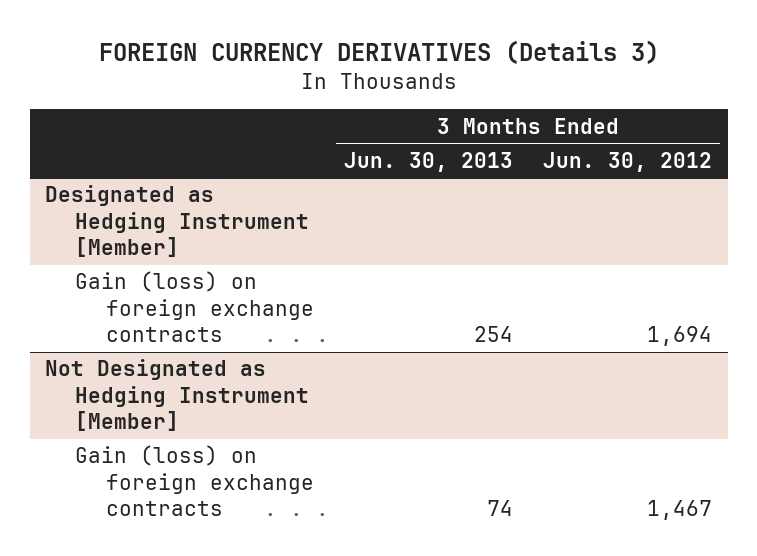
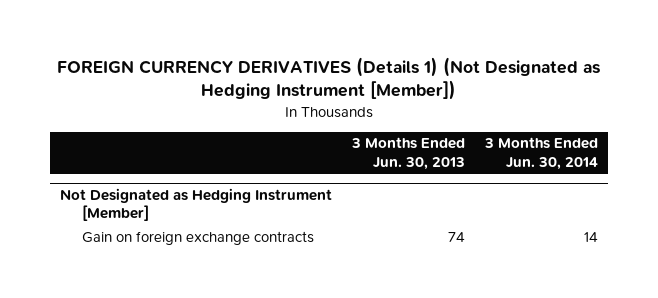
- FOREIGN CURRENCY DERIVATIVES (Details 3)
+ FOREIGN CURRENCY DERIVATIVES (Details 1) (Not Designated as Hedging Instrument [Member])
- | 3 Months Ended Jun. 30, 2013 | 3 Months Ended Jun. 30, 2012
+ | 3 Months Ended Jun. 30, 2013 | 3 Months Ended Jun. 30, 2014
- Designated as Hedging Instrument [Member]
- Gain (loss) on foreign exchange contracts | 254 | 1,694
@ Not Designated as Hedging Instrument [Member]
- Gain (loss) on foreign exchange contracts | 74 | 1,467
+ Gain on foreign exchange contracts | 74 | 14

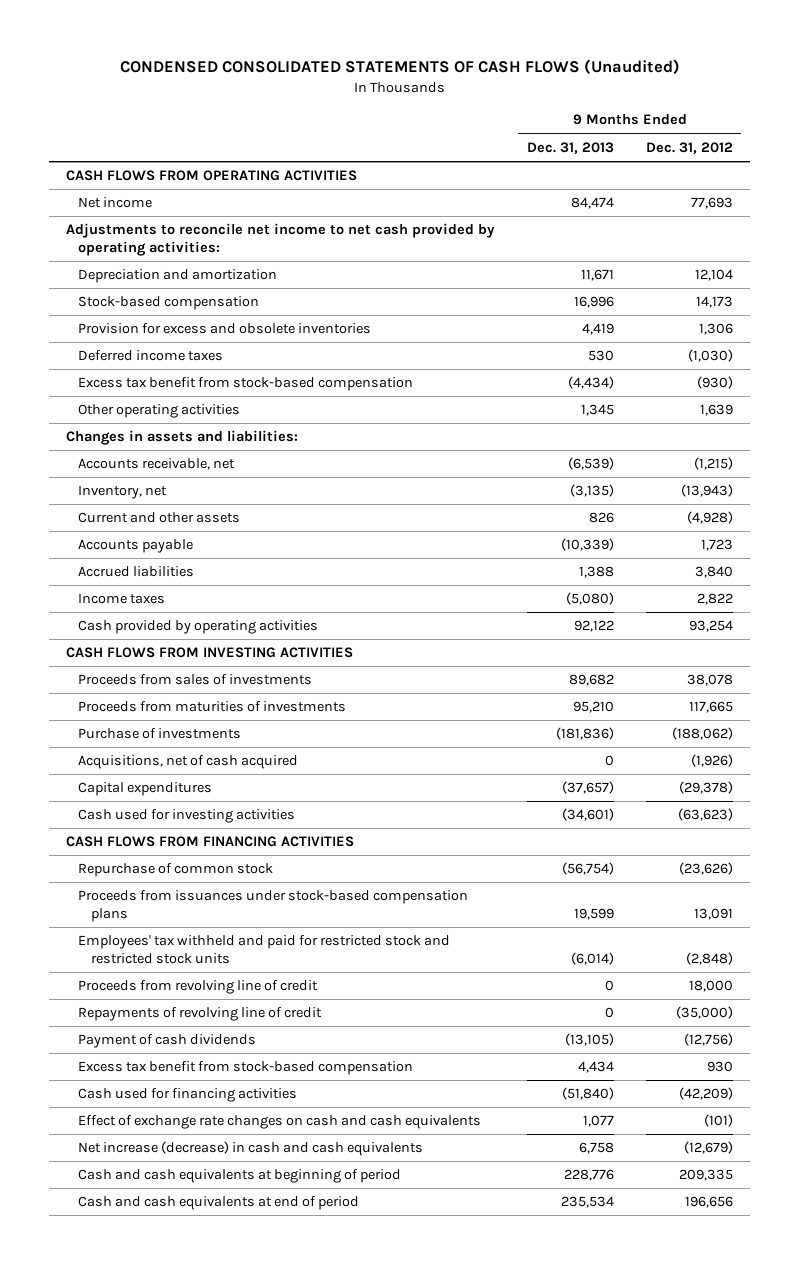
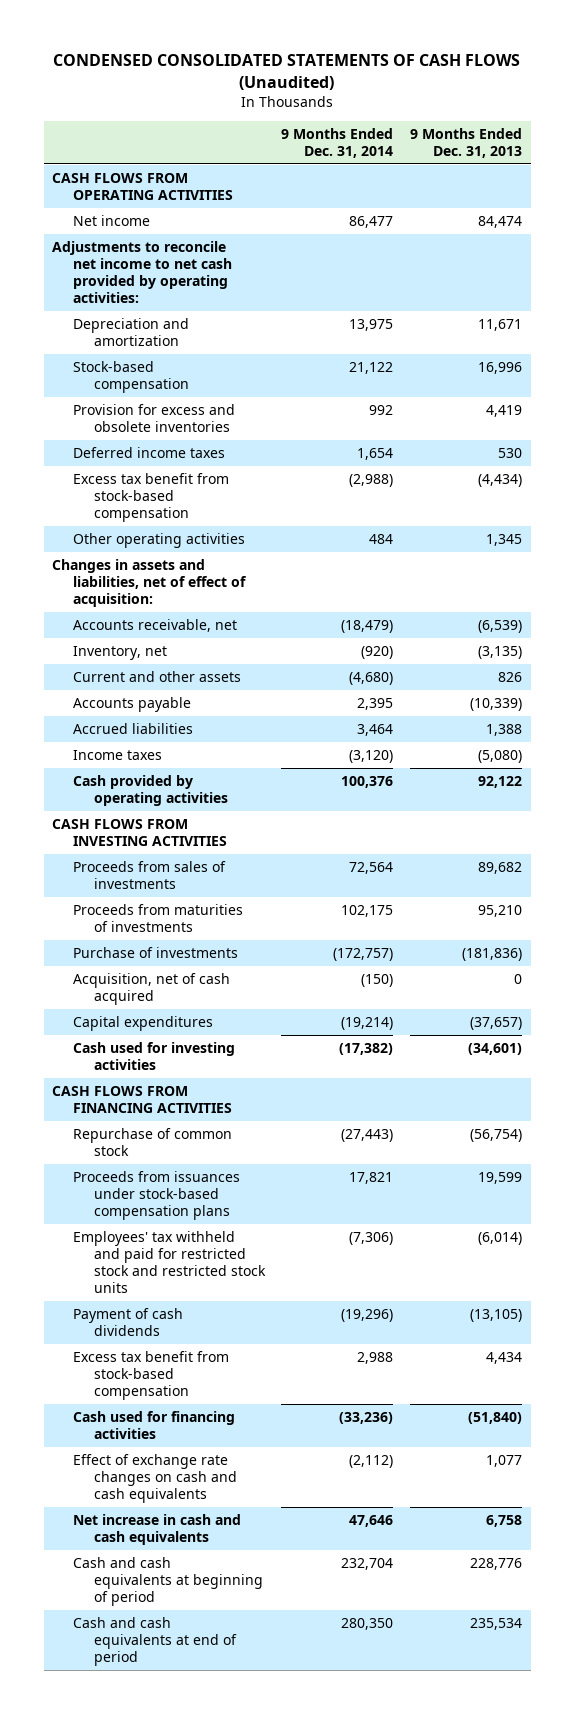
- | 9 Months Ended Dec. 31, 2013 | 9 Months Ended Dec. 31, 2012
+ | 9 Months Ended Dec. 31, 2014 | 9 Months Ended Dec. 31, 2013
- Changes in assets and liabilities:
+ Changes in assets and liabilities, net of effect of acquisition:
- Acquisitions, net of cash acquired | 0 | (1,926)
+ Acquisition, net of cash acquired | (150) | 0
- Proceeds from revolving line of credit | 0 | 18,000
- Repayments of revolving line of credit | 0 | (35,000)
- Net increase (decrease) in cash and cash equivalents | 6,758 | (12,679)
+ Net increase in cash and cash equivalents | 47,646 | 6,758

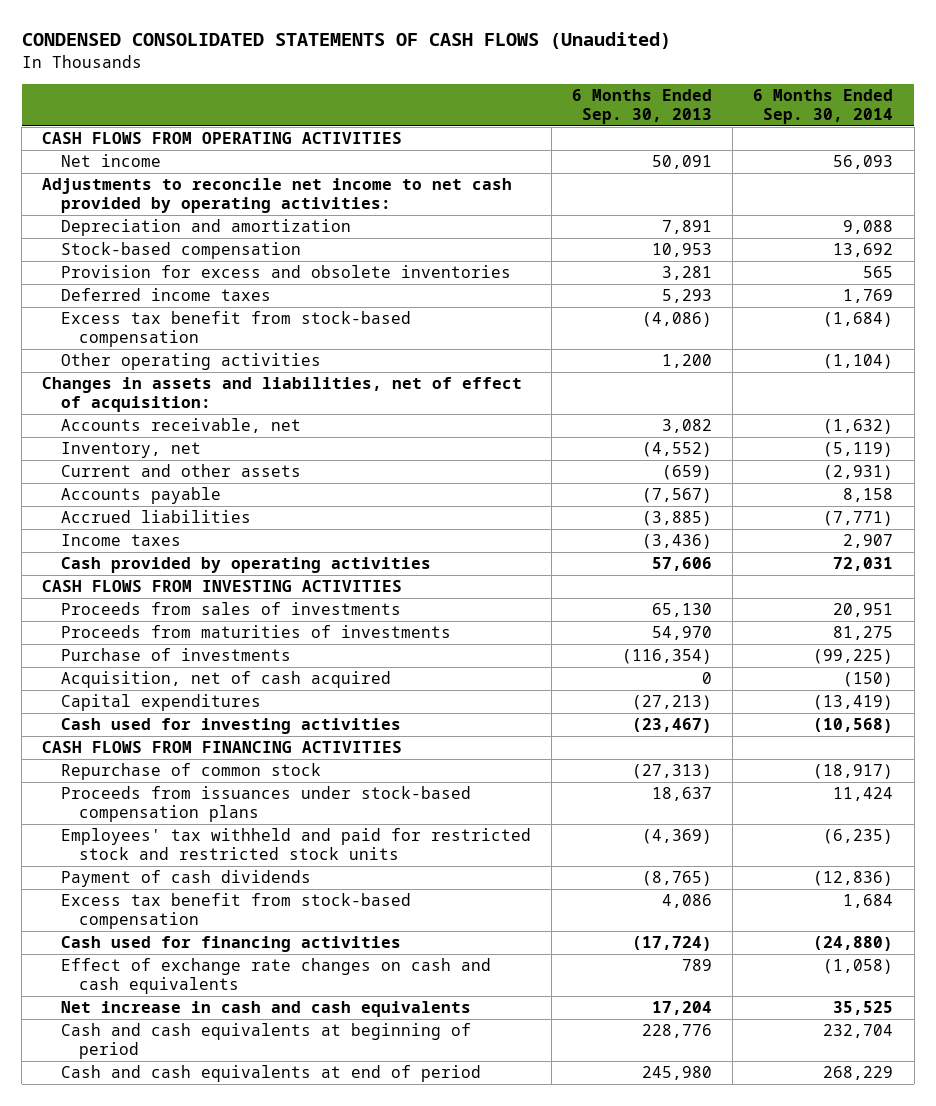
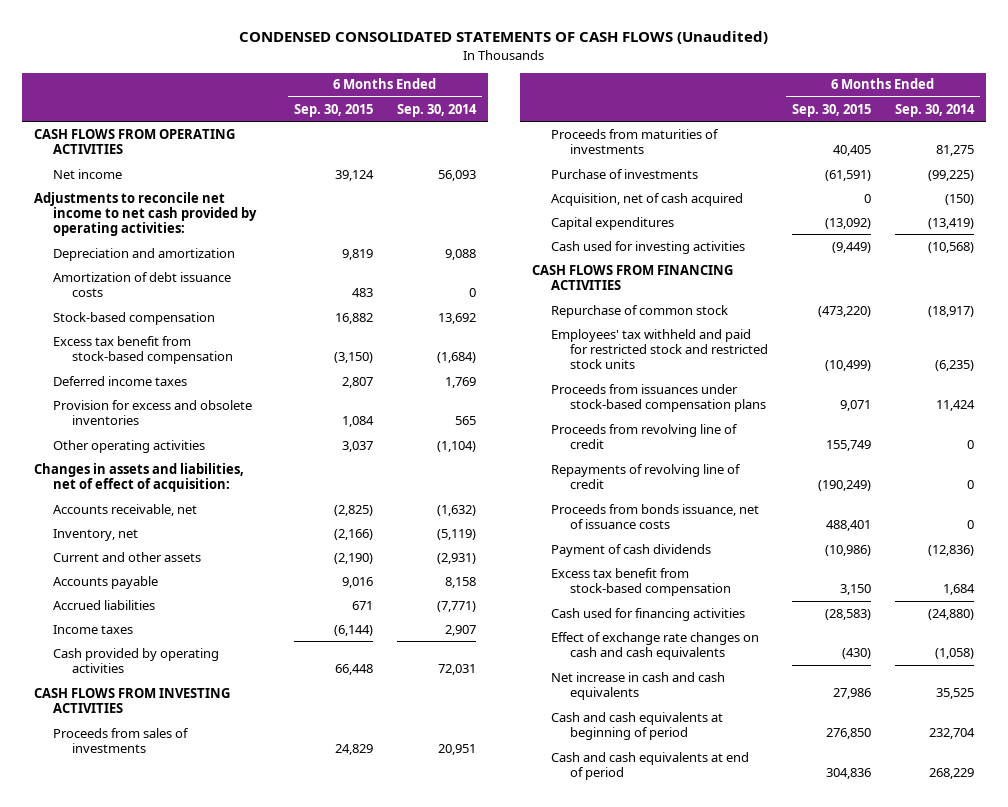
- | 6 Months Ended Sep. 30, 2013 | 6 Months Ended Sep. 30, 2014
+ | 6 Months Ended Sep. 30, 2015 | 6 Months Ended Sep. 30, 2014
+ Amortization of debt issuance costs | 483 | 0
moved down: Deferred income taxes | 2,807 | 1,769
moved down: Provision for excess and obsolete inventories | 1,084 | 565
moved down: Proceeds from issuances under stock-based compensation plans | 9,071 | 11,424
+ Proceeds from revolving line of credit | 155,749 | 0
+ Repayments of revolving line of credit | (190,249) | 0
+ Proceeds from bonds issuance, net of issuance costs | 488,401 | 0

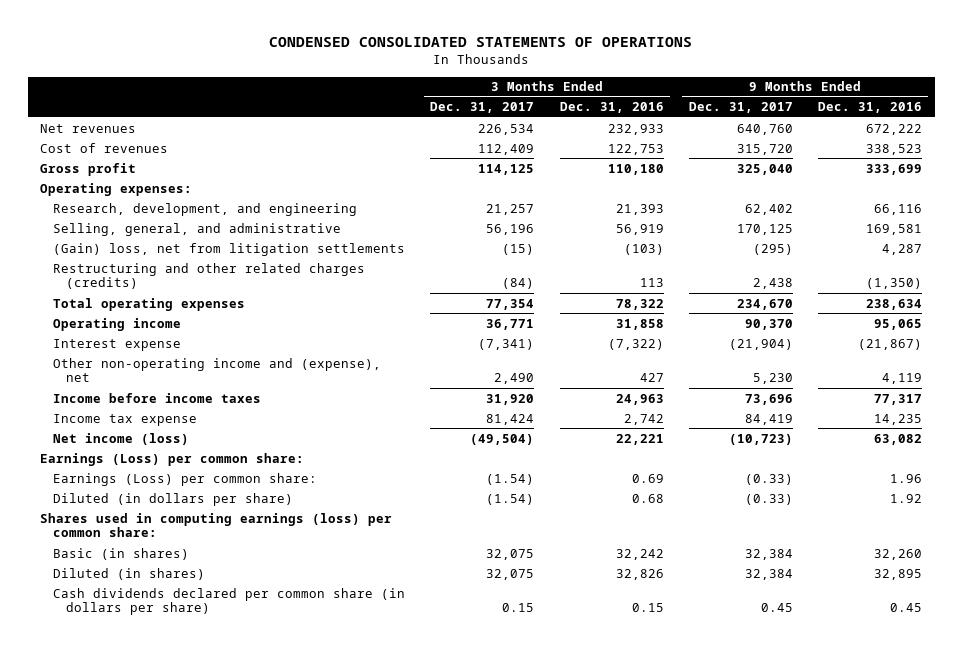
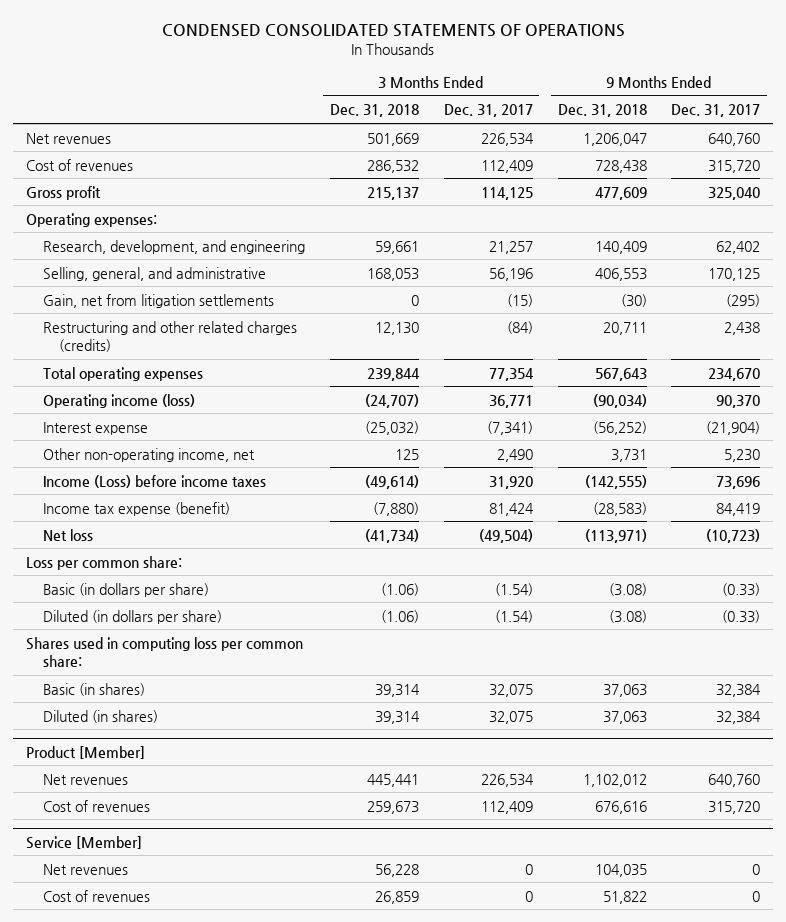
- | 3 Months Ended Dec. 31, 2017 | 3 Months Ended Dec. 31, 2016 | 9 Months Ended Dec. 31, 2017 | 9 Months Ended Dec. 31, 2016
+ | 3 Months Ended Dec. 31, 2018 | 3 Months Ended Dec. 31, 2017 | 9 Months Ended Dec. 31, 2018 | 9 Months Ended Dec. 31, 2017
- (Gain) loss, net from litigation settlements | (15) | (103) | (295) | 4,287
+ Gain, net from litigation settlements | 0 | (15) | (30) | (295)
- Operating income | 36,771 | 31,858 | 90,370 | 95,065
+ Operating income (loss) | (24,707) | 36,771 | (90,034) | 90,370
- Other non-operating income and (expense), net | 2,490 | 427 | 5,230 | 4,119
- Income before income taxes | 31,920 | 24,963 | 73,696 | 77,317
- Income tax expense | 81,424 | 2,742 | 84,419 | 14,235
- Net income (loss) | (49,504) | 22,221 | (10,723) | 63,082
- Earnings (Loss) per common share:
- Earnings (Loss) per common share: | (1.54) | 0.69 | (0.33) | 1.96
+ Other non-operating income, net | 125 | 2,490 | 3,731 | 5,230
+ Income (Loss) before income taxes | (49,614) | 31,920 | (142,555) | 73,696
+ Income tax expense (benefit) | (7,880) | 81,424 | (28,583) | 84,419
+ Net loss | (41,734) | (49,504) | (113,971) | (10,723)
+ Loss per common share:
+ Basic (in dollars per share) | (1.06) | (1.54) | (3.08) | (0.33)
- Shares used in computing earnings (loss) per common share:
+ Shares used in computing loss per common share:
- Cash dividends declared per common share (in dollars per share) | 0.15 | 0.15 | 0.45 | 0.45
+ Product [Member]
+ Net revenues | 445,441 | 226,534 | 1,102,012 | 640,760
+ Cost of revenues | 259,673 | 112,409 | 676,616 | 315,720
+ Service [Member]
+ Net revenues | 56,228 | 0 | 104,035 | 0
+ Cost of revenues | 26,859 | 0 | 51,822 | 0

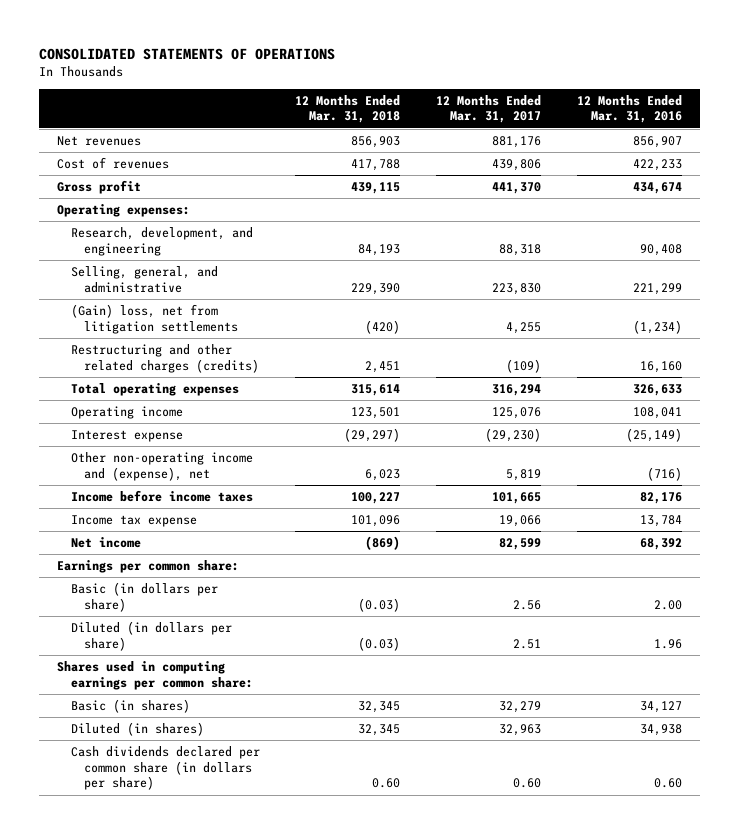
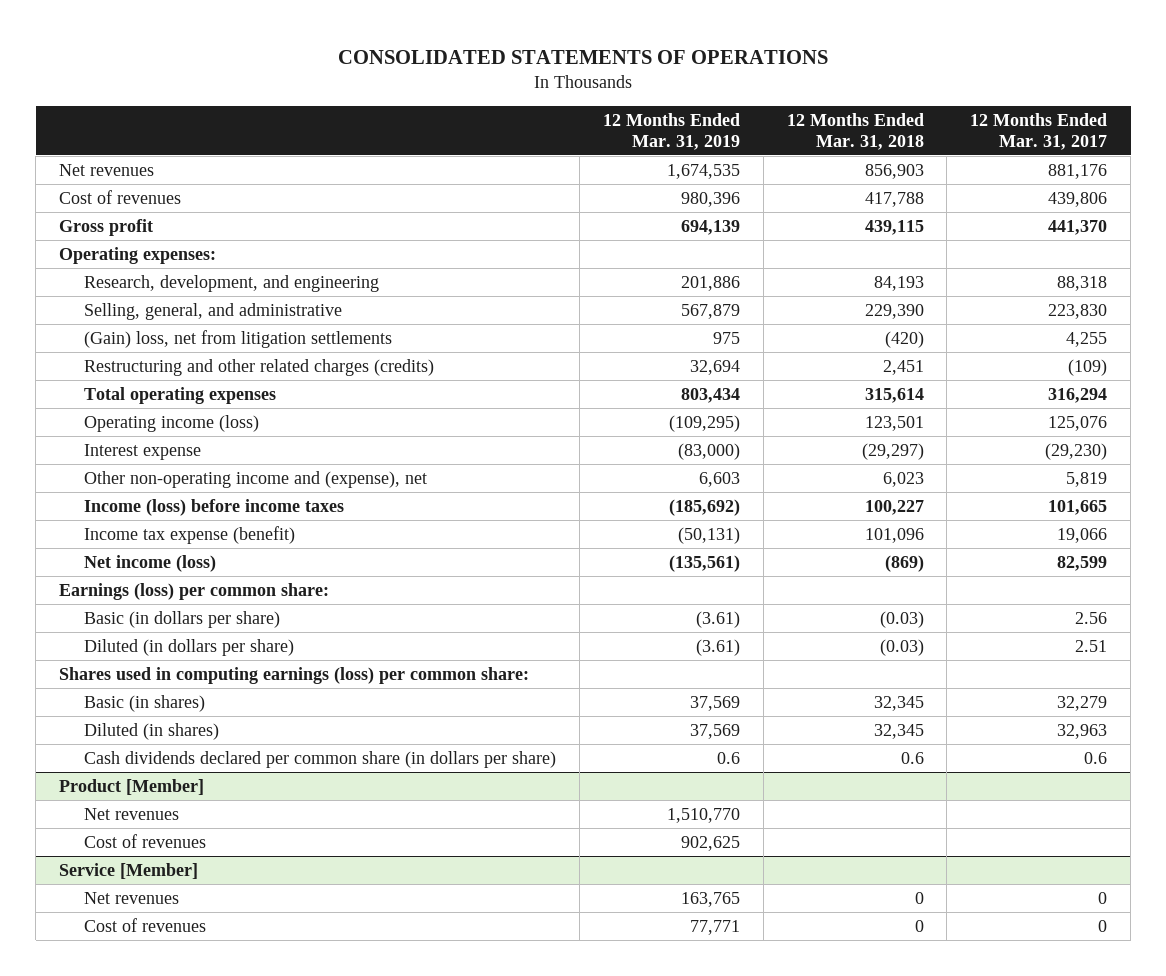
- | 12 Months Ended Mar. 31, 2018 | 12 Months Ended Mar. 31, 2017 | 12 Months Ended Mar. 31, 2016
+ | 12 Months Ended Mar. 31, 2019 | 12 Months Ended Mar. 31, 2018 | 12 Months Ended Mar. 31, 2017
- Operating income | 123,501 | 125,076 | 108,041
+ Operating income (loss) | (109,295) | 123,501 | 125,076
- Income before income taxes | 100,227 | 101,665 | 82,176
- Income tax expense | 101,096 | 19,066 | 13,784
- Net income | (869) | 82,599 | 68,392
- Earnings per common share:
+ Income (loss) before income taxes | (185,692) | 100,227 | 101,665
+ Income tax expense (benefit) | (50,131) | 101,096 | 19,066
+ Net income (loss) | (135,561) | (869) | 82,599
+ Earnings (loss) per common share:
- Shares used in computing earnings per common share:
+ Shares used in computing earnings (loss) per common share:
- Cash dividends declared per common share (in dollars per share) | 0.60 | 0.60 | 0.60
+ Cash dividends declared per common share (in dollars per share) | 0.6 | 0.6 | 0.6
+ Product [Member]
+ Net revenues | 1,510,770 | |
+ Cost of revenues | 902,625 | |
+ Service [Member]
+ Net revenues | 163,765 | 0 | 0
+ Cost of revenues | 77,771 | 0 | 0

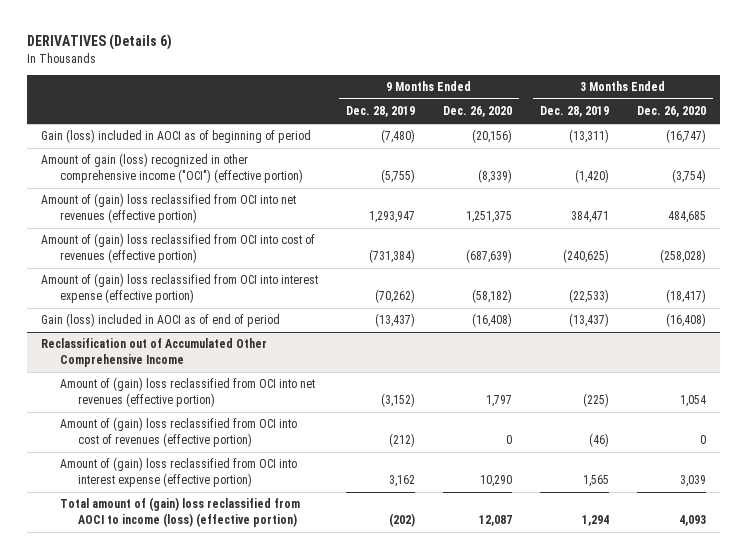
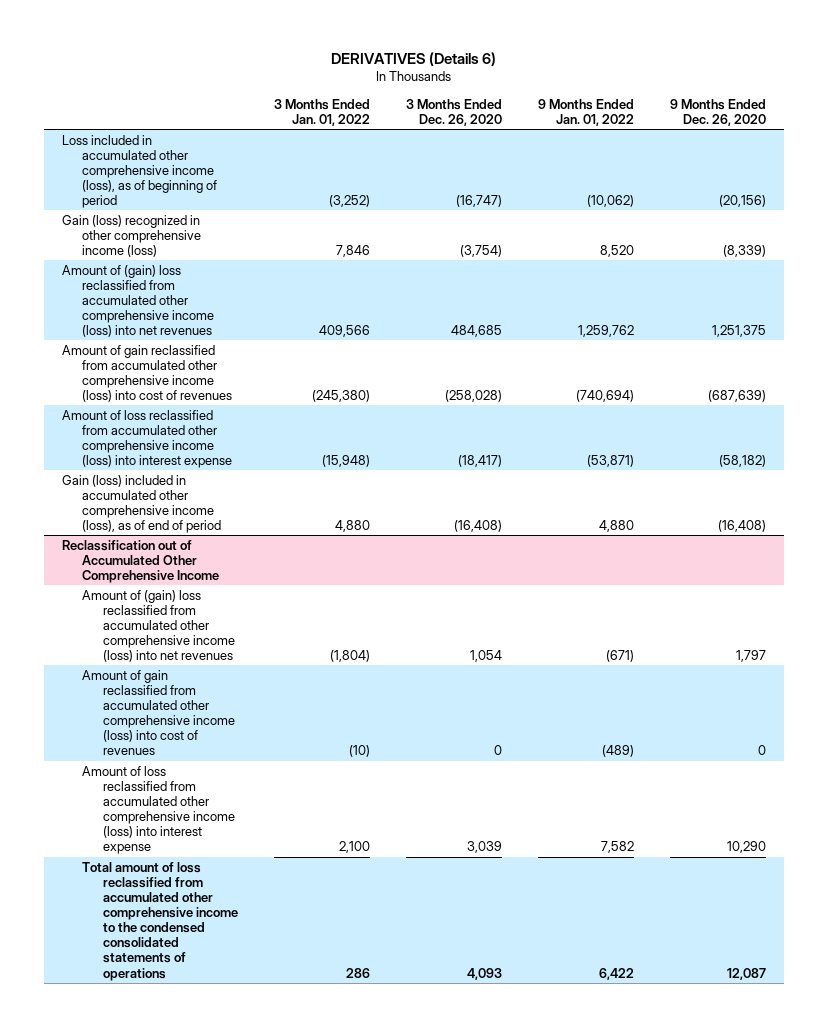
- | 9 Months Ended Dec. 28, 2019 | 9 Months Ended Dec. 26, 2020 | 3 Months Ended Dec. 28, 2019 | 3 Months Ended Dec. 26, 2020
+ | 3 Months Ended Jan. 01, 2022 | 3 Months Ended Dec. 26, 2020 | 9 Months Ended Jan. 01, 2022 | 9 Months Ended Dec. 26, 2020
- Gain (loss) included in AOCI as of beginning of period | (7,480) | (20,156) | (13,311) | (16,747)
- Amount of gain (loss) recognized in other comprehensive income ("OCI") (effective portion) | (5,755) | (8,339) | (1,420) | (3,754)
- Amount of (gain) loss reclassified from OCI into net revenues (effective portion) | 1,293,947 | 1,251,375 | 384,471 | 484,685
- Amount of (gain) loss reclassified from OCI into cost of revenues (effective portion) | (731,384) | (687,639) | (240,625) | (258,028)
- Amount of (gain) loss reclassified from OCI into interest expense (effective portion) | (70,262) | (58,182) | (22,533) | (18,417)
- Gain (loss) included in AOCI as of end of period | (13,437) | (16,408) | (13,437) | (16,408)
+ Loss included in accumulated other comprehensive income (loss), as of beginning of period | (3,252) | (16,747) | (10,062) | (20,156)
+ Gain (loss) recognized in other comprehensive income (loss) | 7,846 | (3,754) | 8,520 | (8,339)
+ Amount of (gain) loss reclassified from accumulated other comprehensive income (loss) into net revenues | 409,566 | 484,685 | 1,259,762 | 1,251,375
+ Amount of gain reclassified from accumulated other comprehensive income (loss) into cost of revenues | (245,380) | (258,028) | (740,694) | (687,639)
+ Amount of loss reclassified from accumulated other comprehensive income (loss) into interest expense | (15,948) | (18,417) | (53,871) | (58,182)
+ Gain (loss) included in accumulated other comprehensive income (loss), as of end of period | 4,880 | (16,408) | 4,880 | (16,408)
@ Reclassification out of Accumulated Other Comprehensive Income
- Amount of (gain) loss reclassified from OCI into net revenues (effective portion) | (3,152) | 1,797 | (225) | 1,054
- Amount of (gain) loss reclassified from OCI into cost of revenues (effective portion) | (212) | 0 | (46) | 0
- Amount of (gain) loss reclassified from OCI into interest expense (effective portion) | 3,162 | 10,290 | 1,565 | 3,039
- Total amount of (gain) loss reclassified from AOCI to income (loss) (effective portion) | (202) | 12,087 | 1,294 | 4,093
+ Amount of (gain) loss reclassified from accumulated other comprehensive income (loss) into net revenues | (1,804) | 1,054 | (671) | 1,797
+ Amount of gain reclassified from accumulated other comprehensive income (loss) into cost of revenues | (10) | 0 | (489) | 0
+ Amount of loss reclassified from accumulated other comprehensive income (loss) into interest expense | 2,100 | 3,039 | 7,582 | 10,290
+ Total amount of loss reclassified from accumulated other comprehensive income to the condensed consolidated statements of operations | 286 | 4,093 | 6,422 | 12,087

